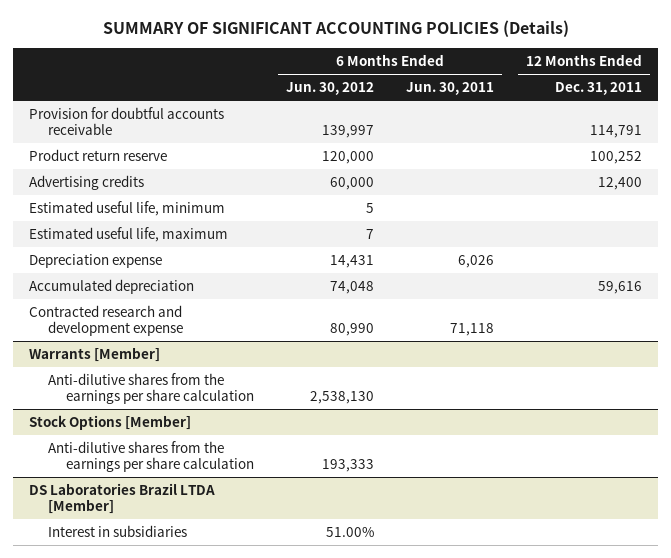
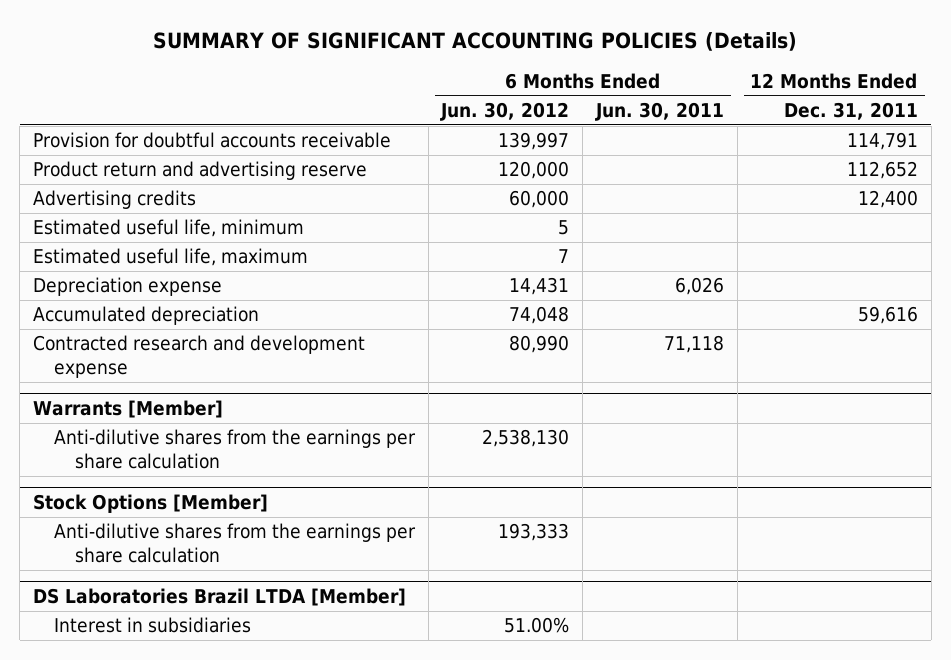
- Product return reserve | 120,000 | | 100,252
+ Product return and advertising reserve | 120,000 | | 112,652

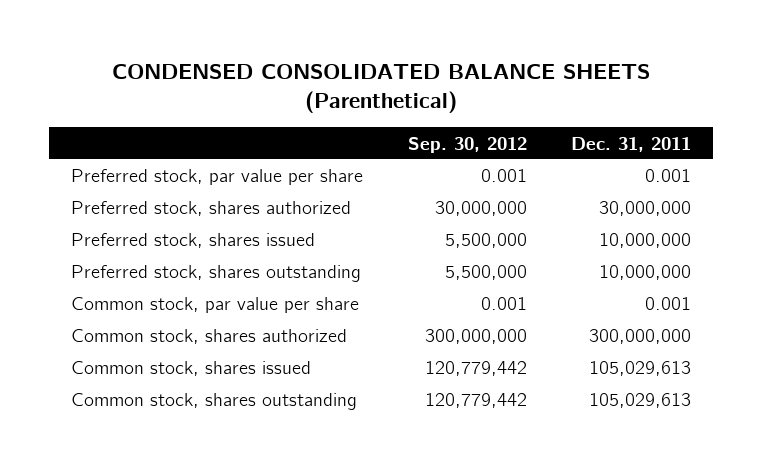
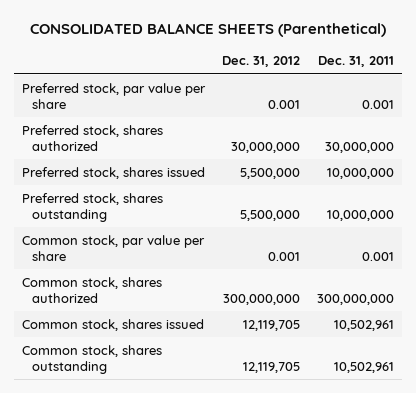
- CONDENSED CONSOLIDATED BALANCE SHEETS (Parenthetical)
+ CONSOLIDATED BALANCE SHEETS (Parenthetical)
- | Sep. 30, 2012 | Dec. 31, 2011
+ | Dec. 31, 2012 | Dec. 31, 2011
- Common stock, shares issued | 120,779,442 | 105,029,613
- Common stock, shares outstanding | 120,779,442 | 105,029,613
+ Common stock, shares issued | 12,119,705 | 10,502,961
+ Common stock, shares outstanding | 12,119,705 | 10,502,961

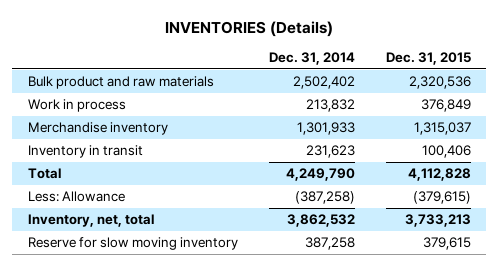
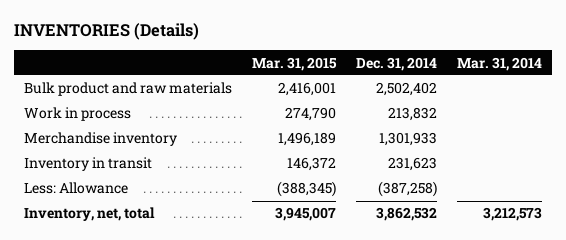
- | Dec. 31, 2014 | Dec. 31, 2015
+ | Mar. 31, 2015 | Dec. 31, 2014 | Mar. 31, 2014
- Total | 4,249,790 | 4,112,828
- Reserve for slow moving inventory | 387,258 | 379,615

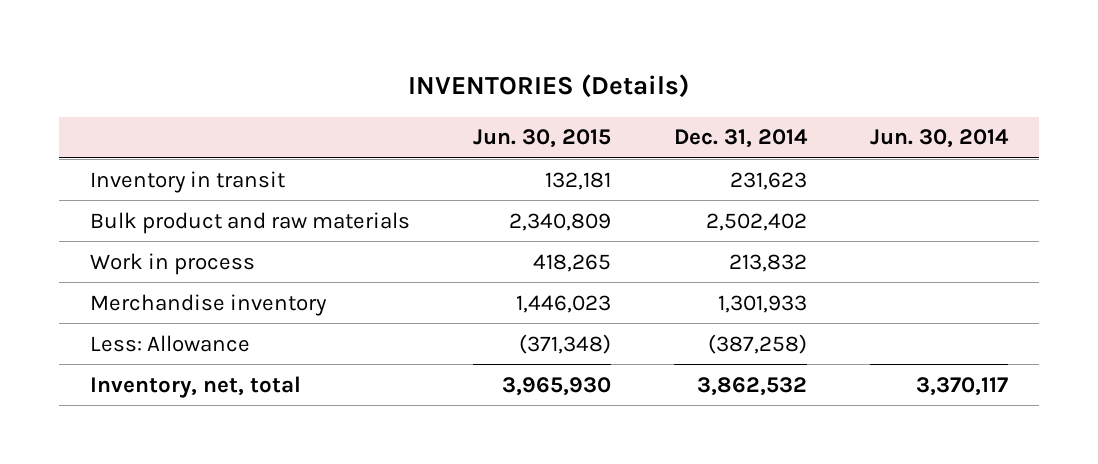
- | Mar. 31, 2015 | Dec. 31, 2014 | Mar. 31, 2014
+ | Jun. 30, 2015 | Dec. 31, 2014 | Jun. 30, 2014
moved up: Inventory in transit | 132,181 | 231,623 |

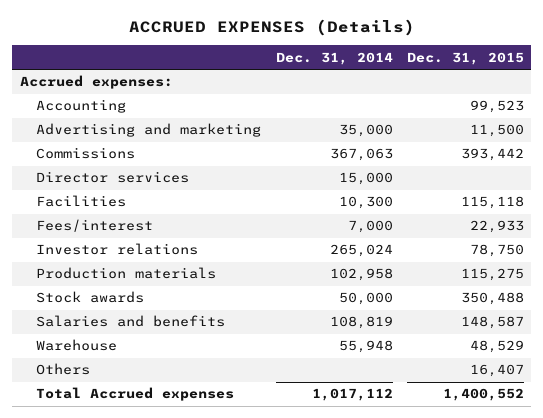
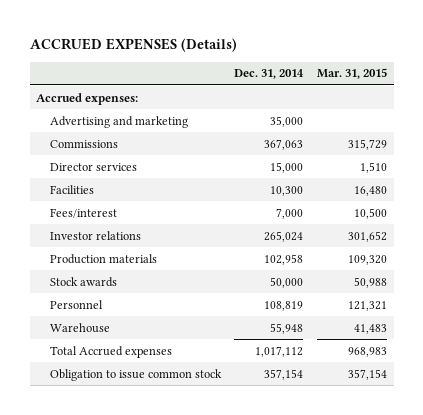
- | Dec. 31, 2014 | Dec. 31, 2015
+ | Dec. 31, 2014 | Mar. 31, 2015
- Accounting | | 99,523
- Salaries and benefits | 108,819 | 148,587
+ Personnel | 108,819 | 121,321
- Others | | 16,407
+ Obligation to issue common stock | 357,154 | 357,154

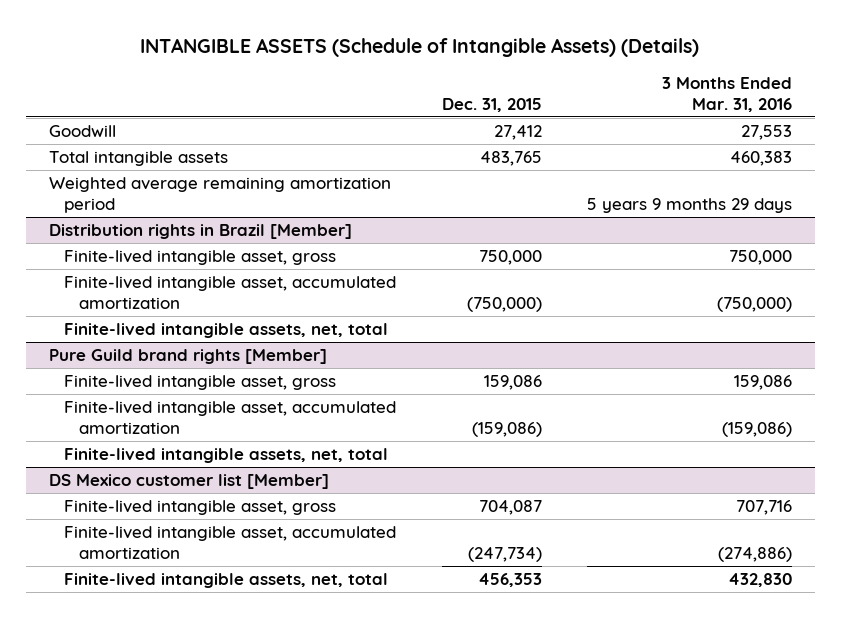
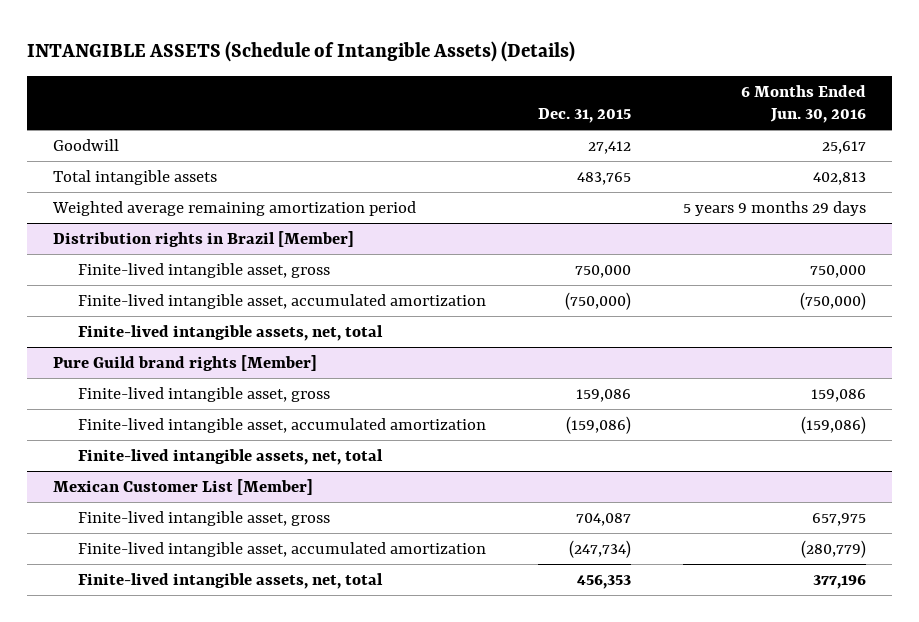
- | Dec. 31, 2015 | 3 Months Ended Mar. 31, 2016
+ | Dec. 31, 2015 | 6 Months Ended Jun. 30, 2016
- DS Mexico customer list [Member]
+ Mexican Customer List [Member]

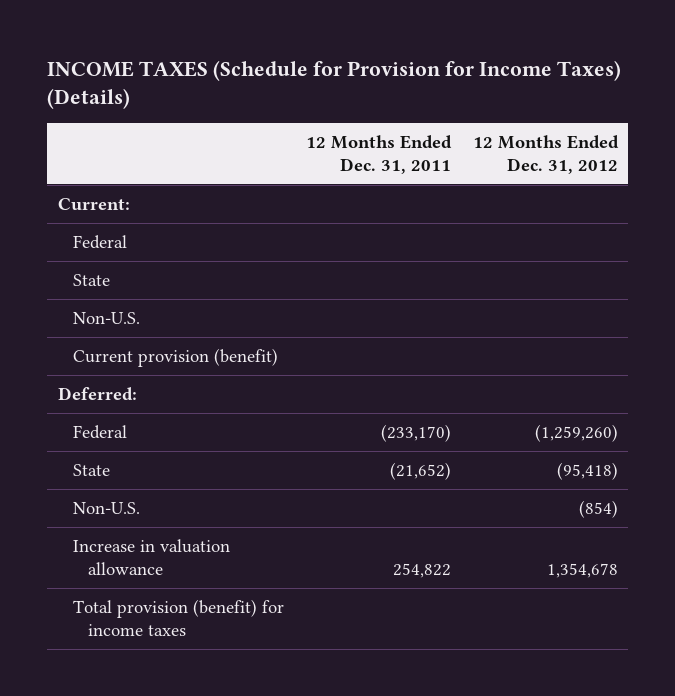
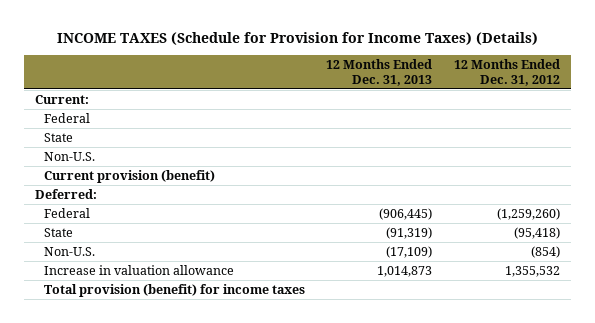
- | 12 Months Ended Dec. 31, 2011 | 12 Months Ended Dec. 31, 2012
+ | 12 Months Ended Dec. 31, 2013 | 12 Months Ended Dec. 31, 2012
- Increase in valuation allowance | 254,822 | 1,354,678
+ Increase in valuation allowance | 1,014,873 | 1,355,532

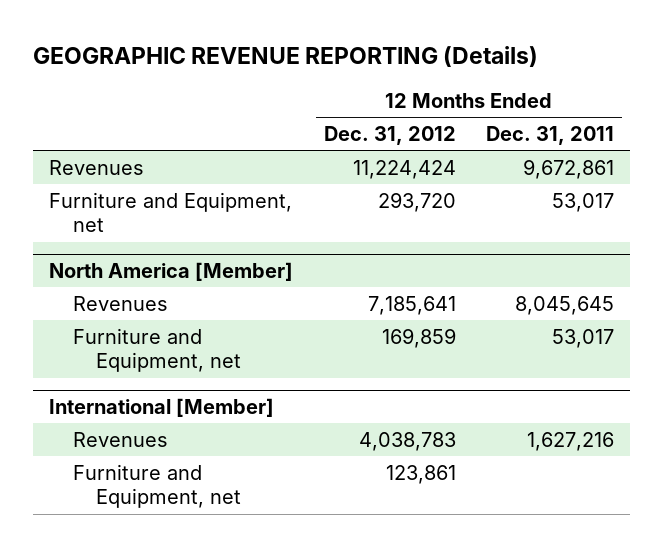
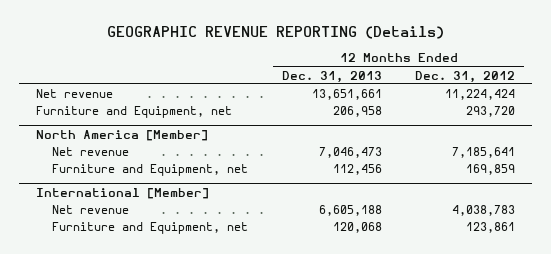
- | 12 Months Ended Dec. 31, 2012 | 12 Months Ended Dec. 31, 2011
+ | 12 Months Ended Dec. 31, 2013 | 12 Months Ended Dec. 31, 2012
- Revenues | 11,224,424 | 9,672,861
+ Net revenue | 13,651,661 | 11,224,424
@ North America [Member]
- Revenues | 7,185,641 | 8,045,645
+ Net revenue | 7,046,473 | 7,185,641
@ International [Member]
- Revenues | 4,038,783 | 1,627,216
+ Net revenue | 6,605,188 | 4,038,783

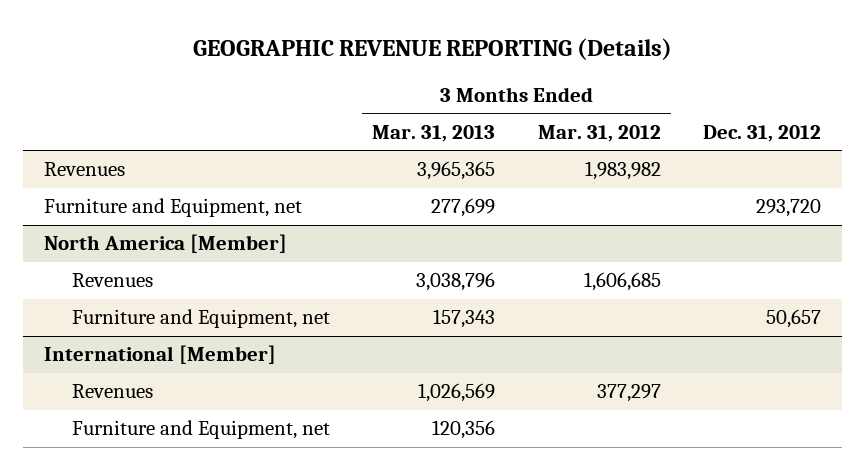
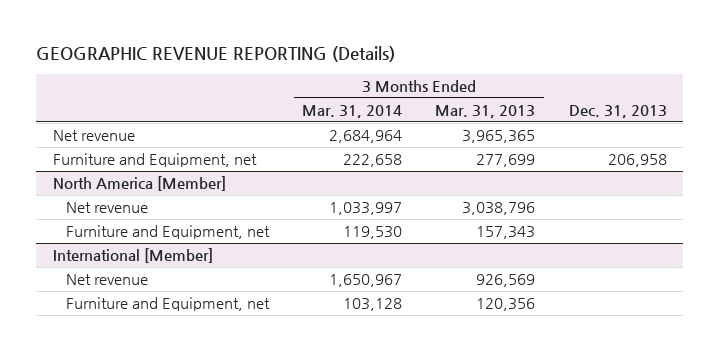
- | 3 Months Ended Mar. 31, 2013 | 3 Months Ended Mar. 31, 2012 | Dec. 31, 2012
+ | 3 Months Ended Mar. 31, 2014 | 3 Months Ended Mar. 31, 2013 | Dec. 31, 2013
- Revenues | 3,965,365 | 1,983,982 |
+ Net revenue | 2,684,964 | 3,965,365 |
@ North America [Member]
- Revenues | 3,038,796 | 1,606,685 |
+ Net revenue | 1,033,997 | 3,038,796 |
@ International [Member]
- Revenues | 1,026,569 | 377,297 |
+ Net revenue | 1,650,967 | 926,569 |

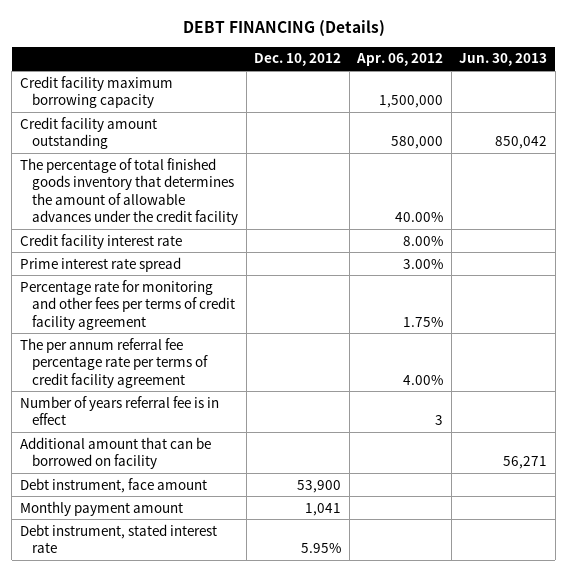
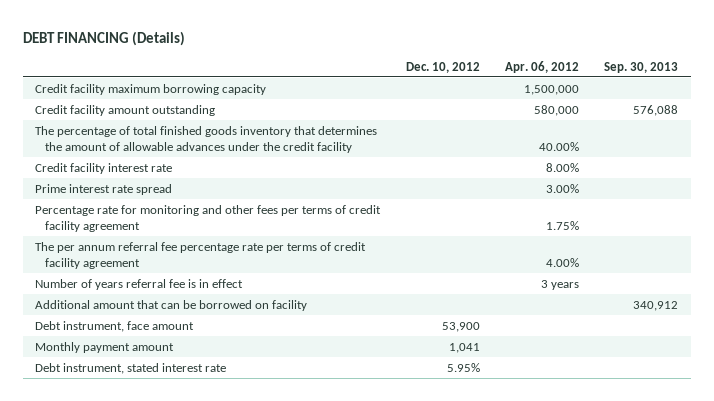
- | Dec. 10, 2012 | Apr. 06, 2012 | Jun. 30, 2013
+ | Dec. 10, 2012 | Apr. 06, 2012 | Sep. 30, 2013
- Number of years referral fee is in effect | | 3 |
+ Number of years referral fee is in effect | | 3 years |

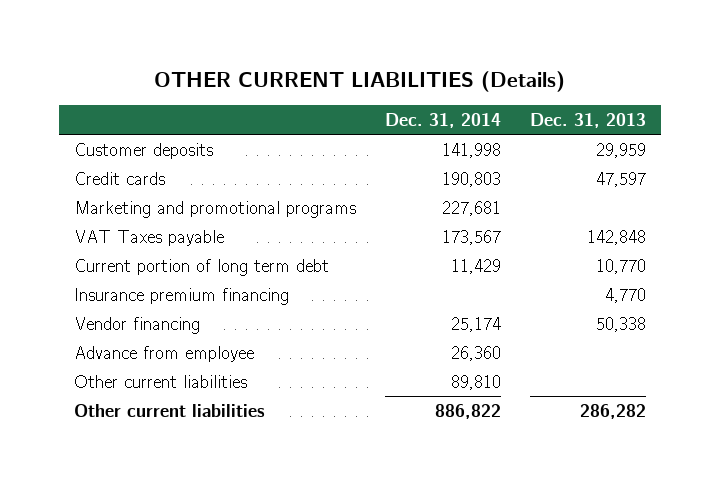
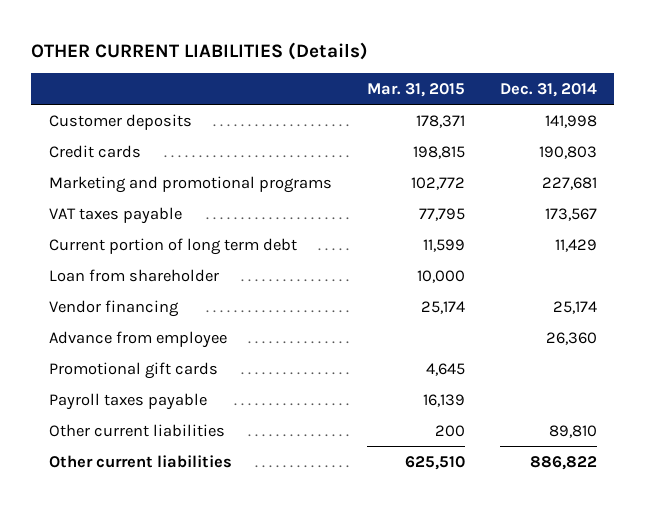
- | Dec. 31, 2014 | Dec. 31, 2013
+ | Mar. 31, 2015 | Dec. 31, 2014
- VAT Taxes payable | 173,567 | 142,848
+ VAT taxes payable | 77,795 | 173,567
- Insurance premium financing | | 4,770
+ Loan from shareholder | 10,000 |
+ Promotional gift cards | 4,645 |
+ Payroll taxes payable | 16,139 |

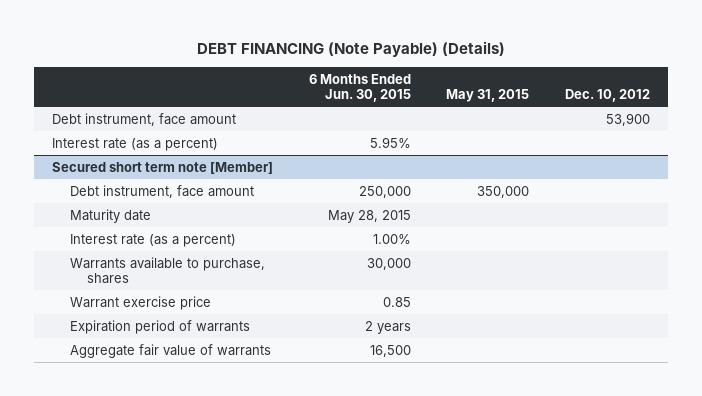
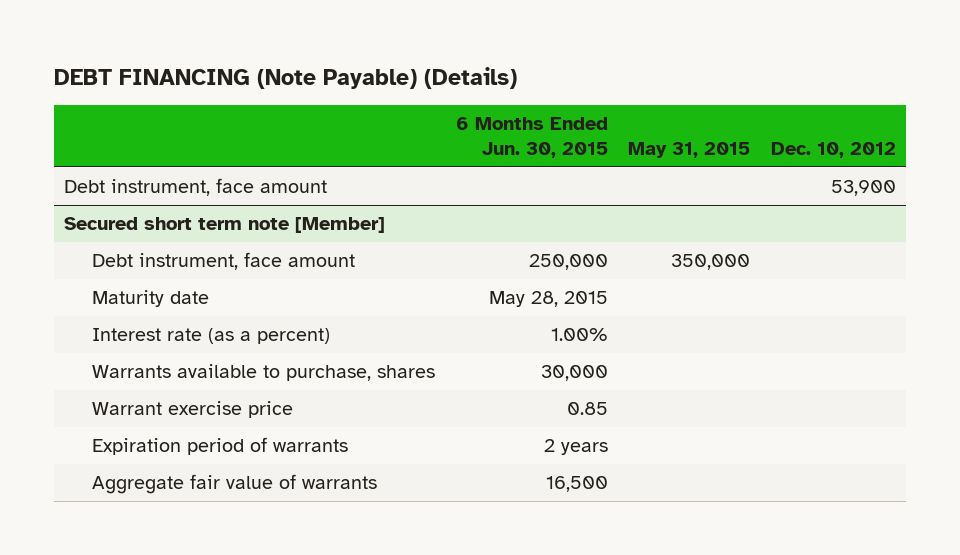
- Interest rate (as a percent) | 5.95% | |

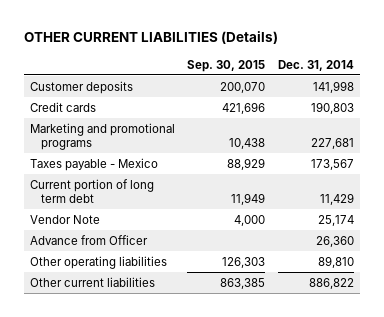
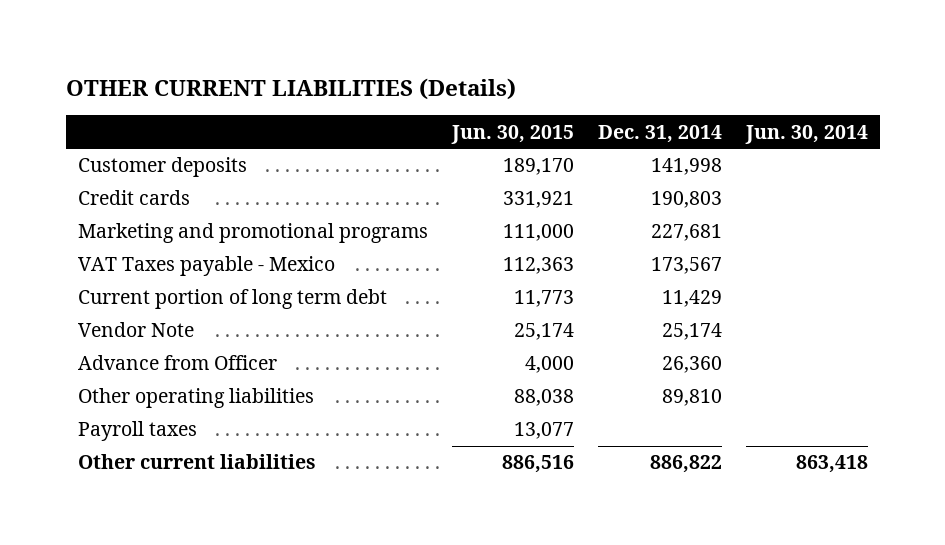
- | Sep. 30, 2015 | Dec. 31, 2014
+ | Jun. 30, 2015 | Dec. 31, 2014 | Jun. 30, 2014
- Taxes payable - Mexico | 88,929 | 173,567
+ VAT Taxes payable - Mexico | 112,363 | 173,567 |
+ Payroll taxes | 13,077 | |

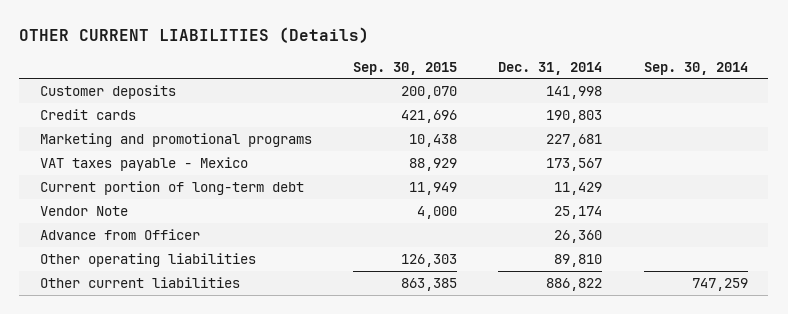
- | Jun. 30, 2015 | Dec. 31, 2014 | Jun. 30, 2014
+ | Sep. 30, 2015 | Dec. 31, 2014 | Sep. 30, 2014
- VAT Taxes payable - Mexico | 112,363 | 173,567 |
- Current portion of long term debt | 11,773 | 11,429 |
+ VAT taxes payable - Mexico | 88,929 | 173,567 |
+ Current portion of long-term debt | 11,949 | 11,429 |
- Payroll taxes | 13,077 | |

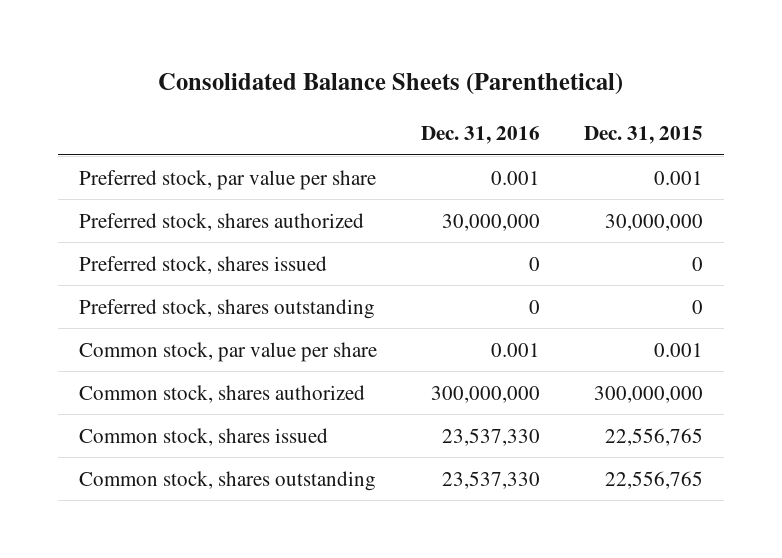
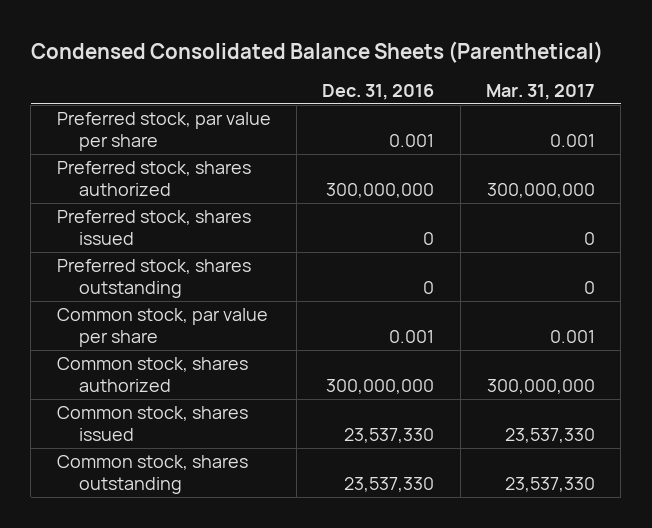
- Consolidated Balance Sheets (Parenthetical)
+ Condensed Consolidated Balance Sheets (Parenthetical)
- | Dec. 31, 2016 | Dec. 31, 2015
+ | Dec. 31, 2016 | Mar. 31, 2017
- Preferred stock, shares authorized | 30,000,000 | 30,000,000
+ Preferred stock, shares authorized | 300,000,000 | 300,000,000

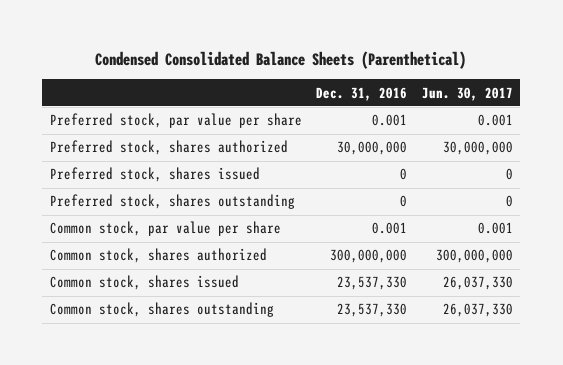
- | Dec. 31, 2016 | Mar. 31, 2017
+ | Dec. 31, 2016 | Jun. 30, 2017
- Preferred stock, shares authorized | 300,000,000 | 300,000,000
+ Preferred stock, shares authorized | 30,000,000 | 30,000,000

